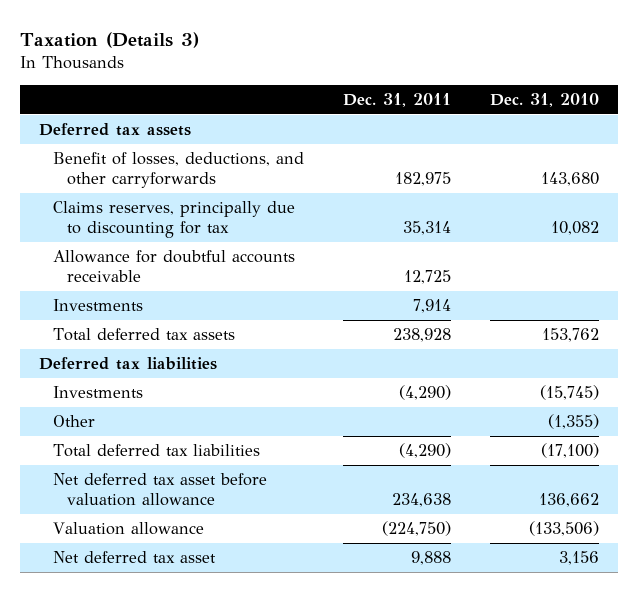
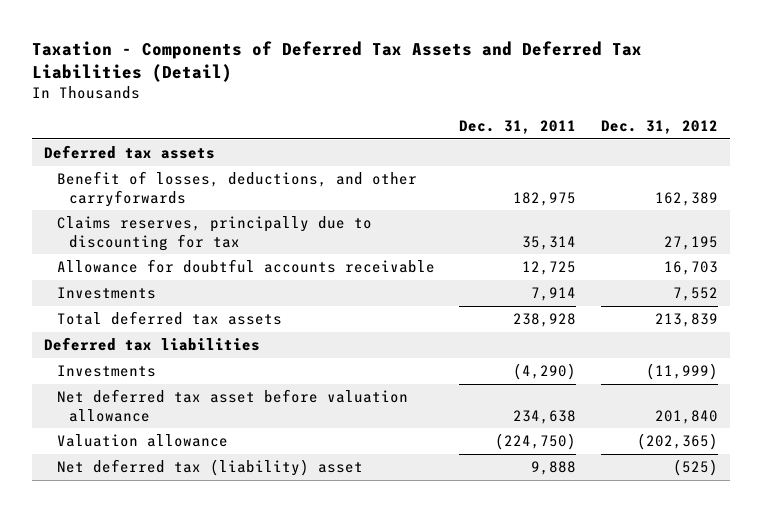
- Taxation (Details 3)
+ Taxation - Components of Deferred Tax Assets and Deferred Tax Liabilities (Detail)
- | Dec. 31, 2011 | Dec. 31, 2010
+ | Dec. 31, 2011 | Dec. 31, 2012
- Other | | (1,355)
- Total deferred tax liabilities | (4,290) | (17,100)
- Net deferred tax asset | 9,888 | 3,156
+ Net deferred tax (liability) asset | 9,888 | (525)

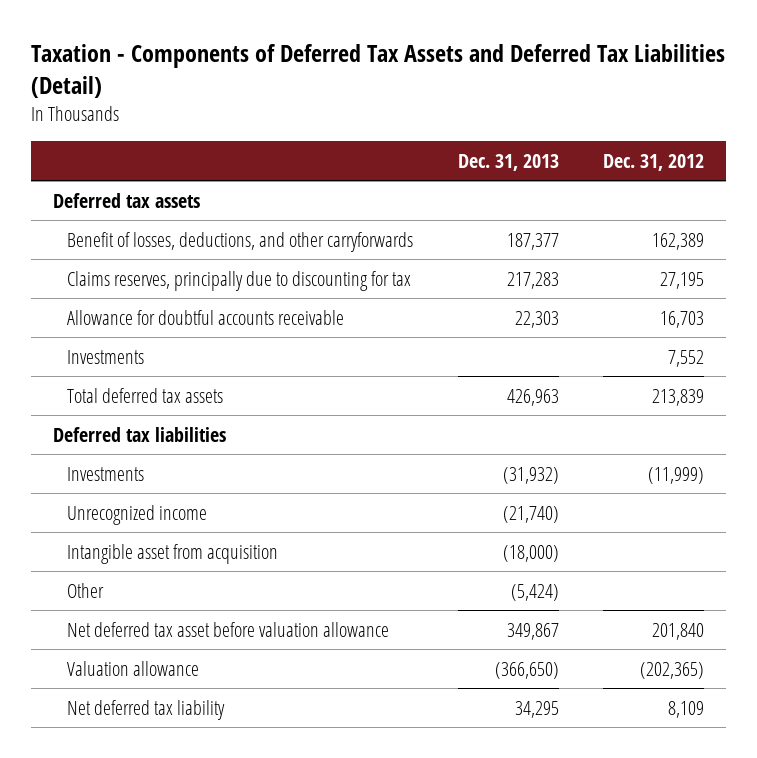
- | Dec. 31, 2011 | Dec. 31, 2012
+ | Dec. 31, 2013 | Dec. 31, 2012
+ Unrecognized income | (21,740) |
+ Intangible asset from acquisition | (18,000) |
+ Other | (5,424) |
- Net deferred tax (liability) asset | 9,888 | (525)
+ Net deferred tax liability | 34,295 | 8,109

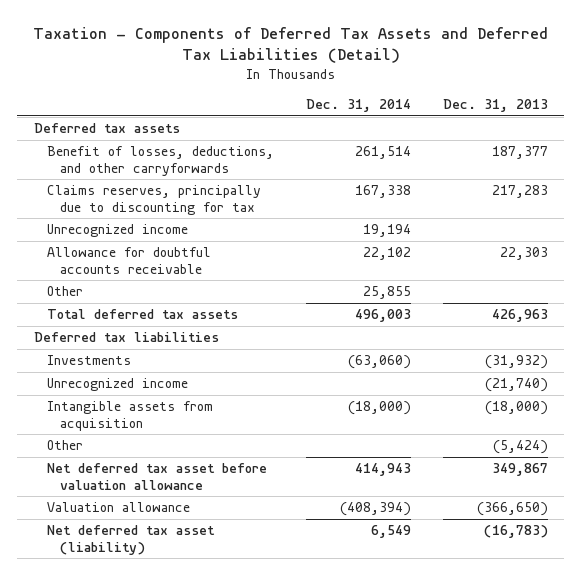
- | Dec. 31, 2013 | Dec. 31, 2012
+ | Dec. 31, 2014 | Dec. 31, 2013
+ Unrecognized income | 19,194 |
- Investments | | 7,552
+ Other | 25,855 |
- Intangible asset from acquisition | (18,000) |
+ Intangible assets from acquisition | (18,000) | (18,000)
- Net deferred tax liability | 34,295 | 8,109
+ Net deferred tax asset (liability) | 6,549 | (16,783)

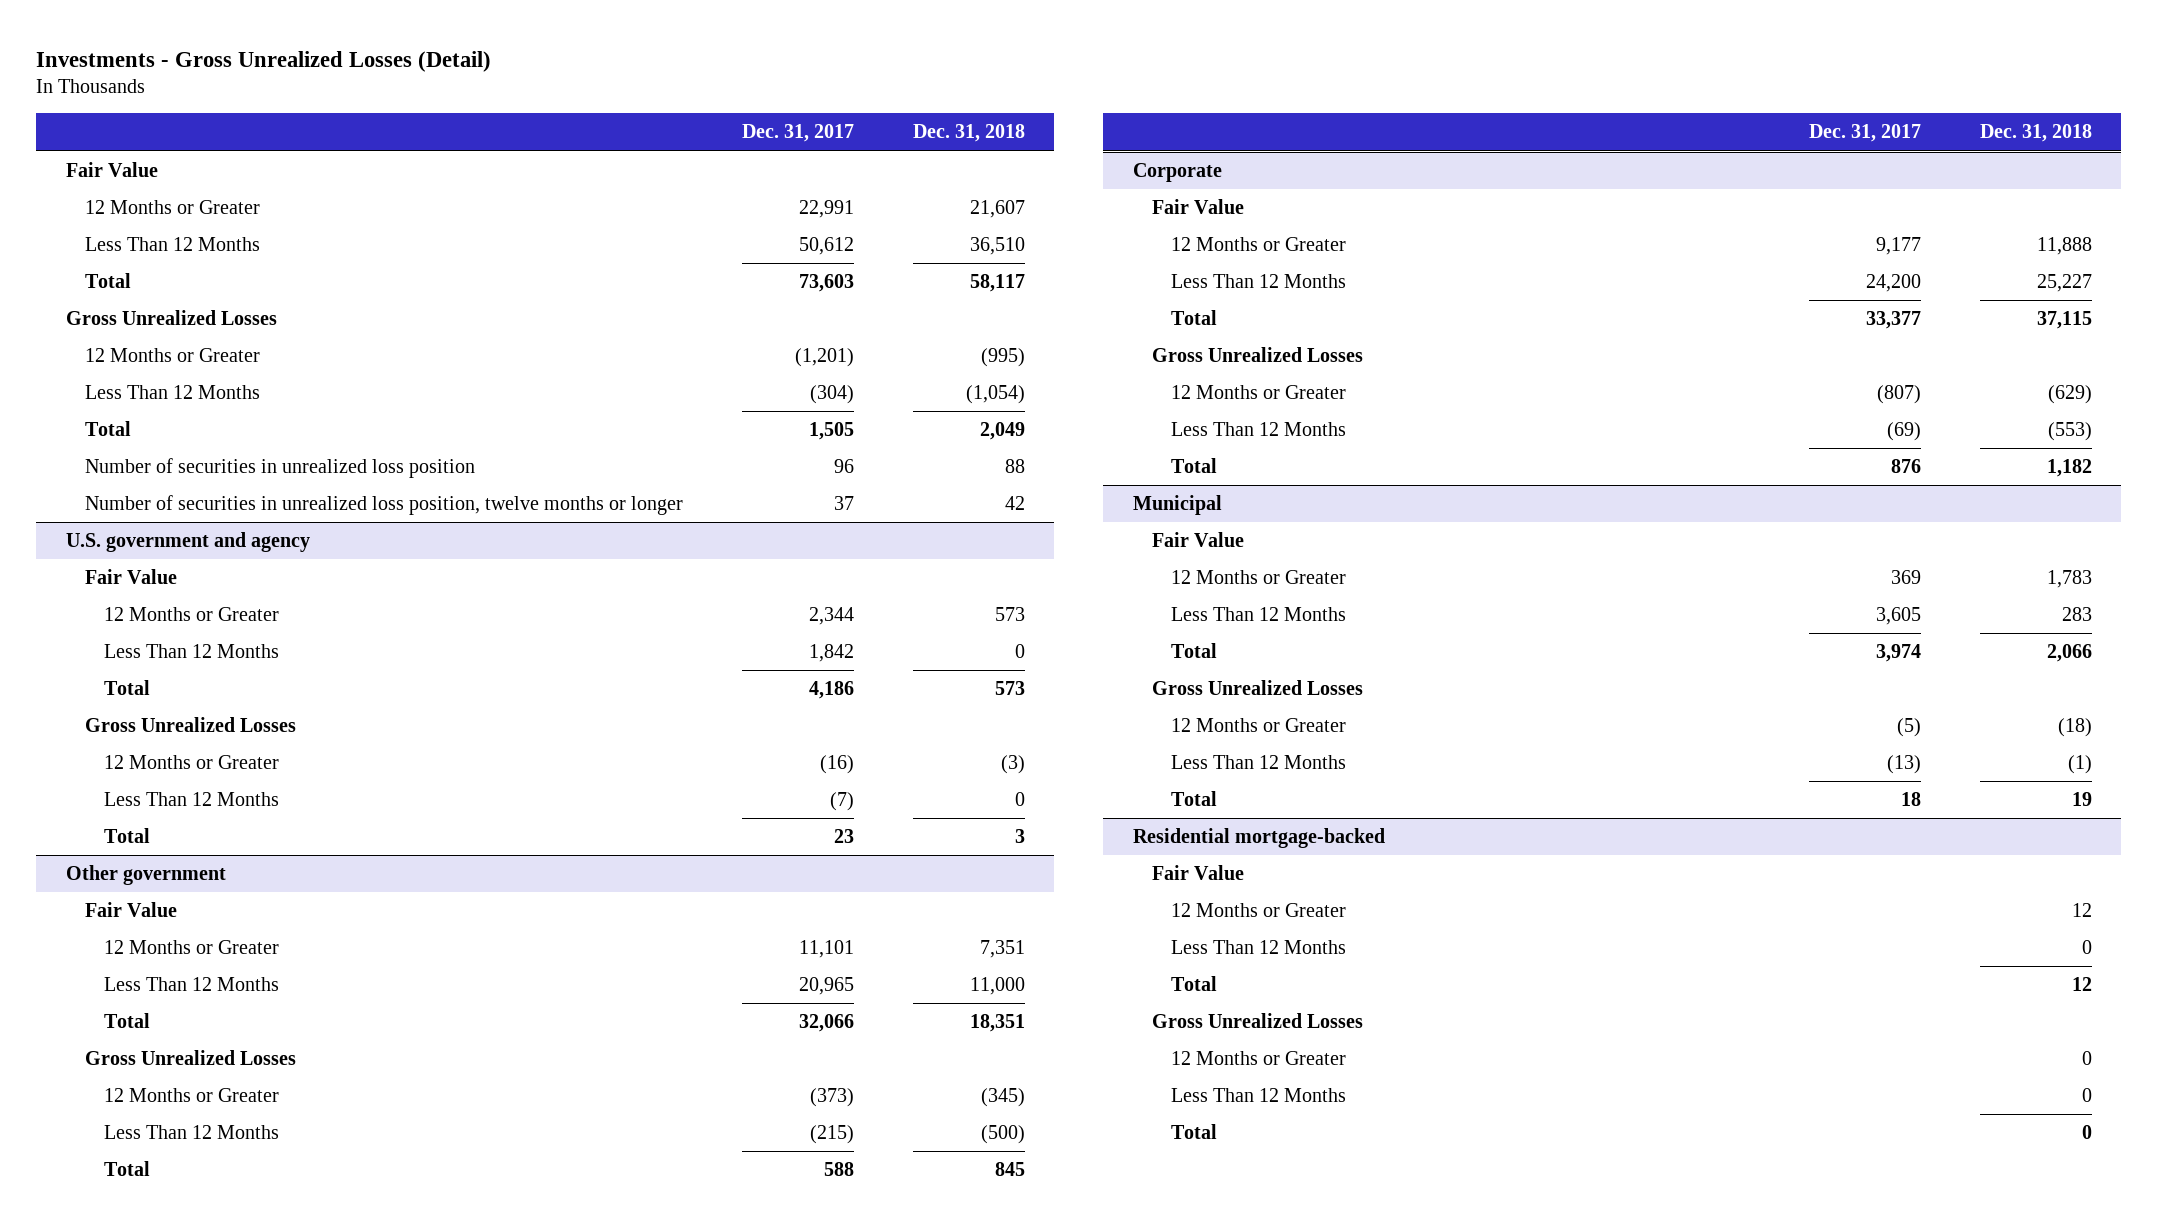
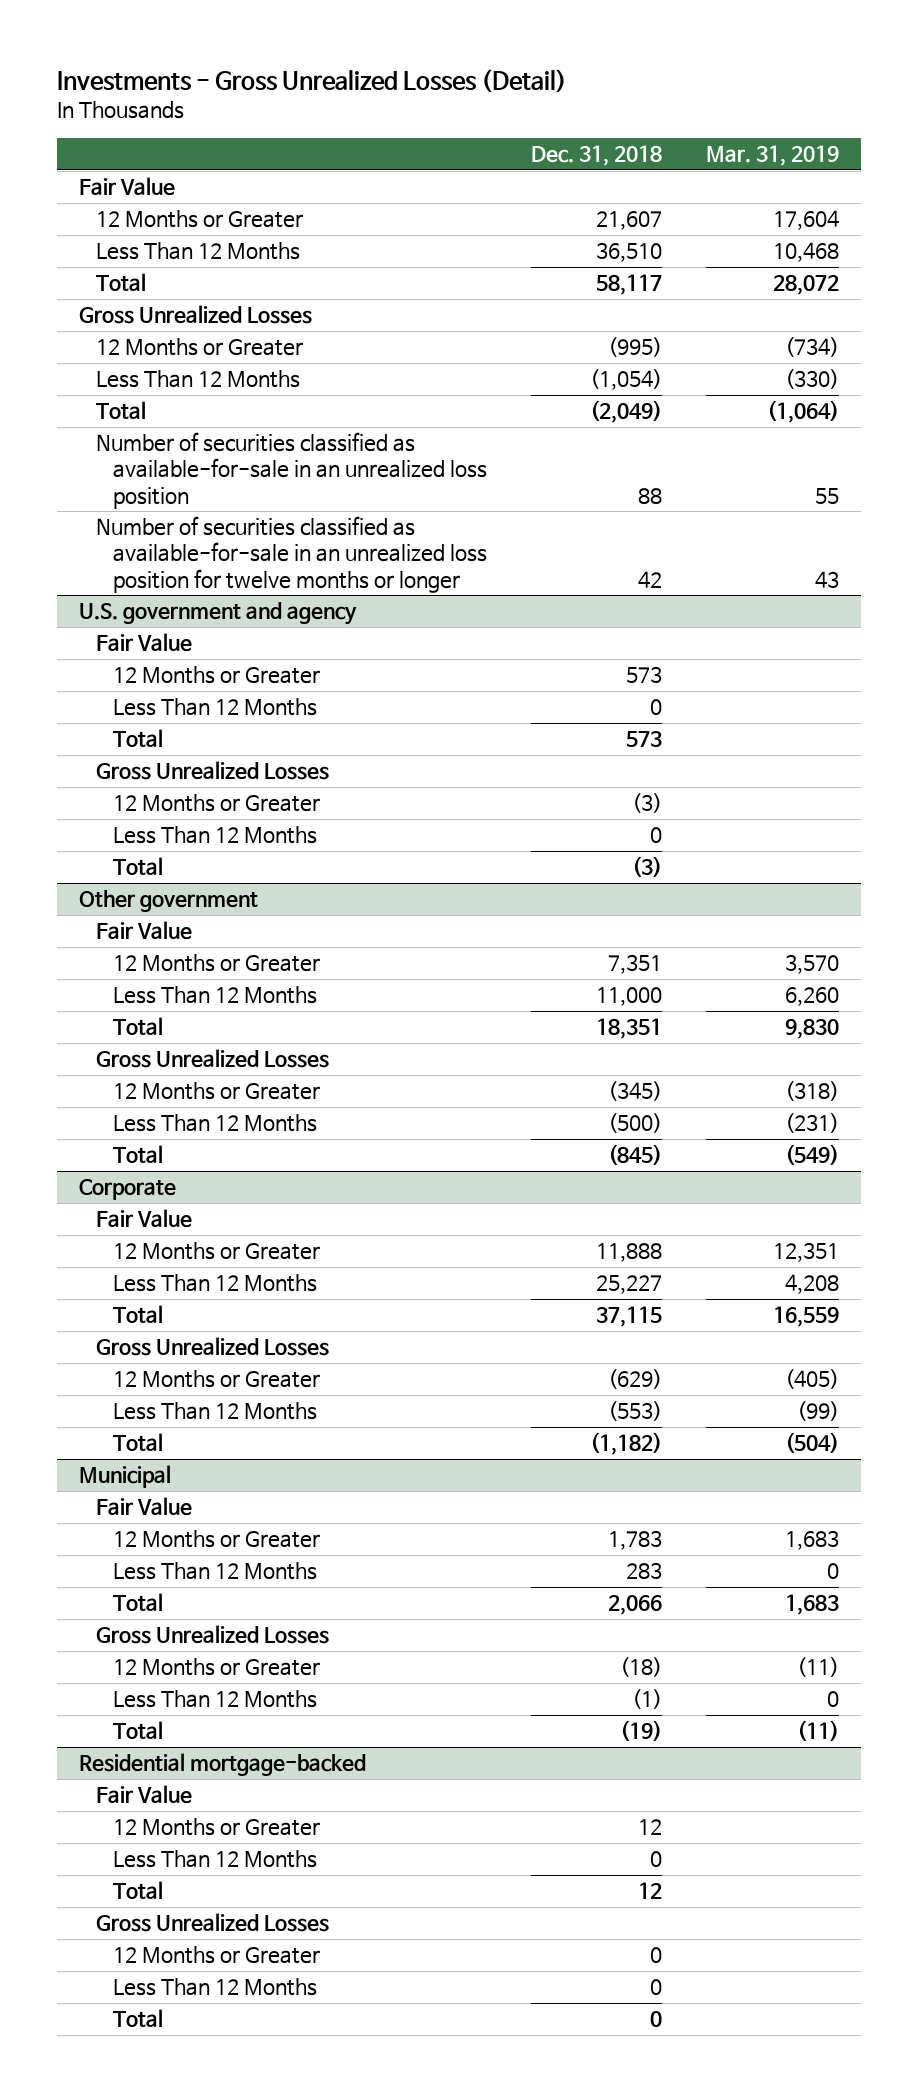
- | Dec. 31, 2017 | Dec. 31, 2018
+ | Dec. 31, 2018 | Mar. 31, 2019
- Total | 1,505 | 2,049
- Number of securities in unrealized loss position | 96 | 88
- Number of securities in unrealized loss position, twelve months or longer | 37 | 42
+ Total | (2,049) | (1,064)
+ Number of securities classified as available-for-sale in an unrealized loss position | 88 | 55
+ Number of securities classified as available-for-sale in an unrealized loss position for twelve months or longer | 42 | 43
@ U.S. government and agency
- Total | 23 | 3
+ Total | (3) |
@ Other government
- Total | 588 | 845
+ Total | (845) | (549)
@ Corporate
- Total | 876 | 1,182
+ Total | (1,182) | (504)
@ Municipal
- Total | 18 | 19
+ Total | (19) | (11)

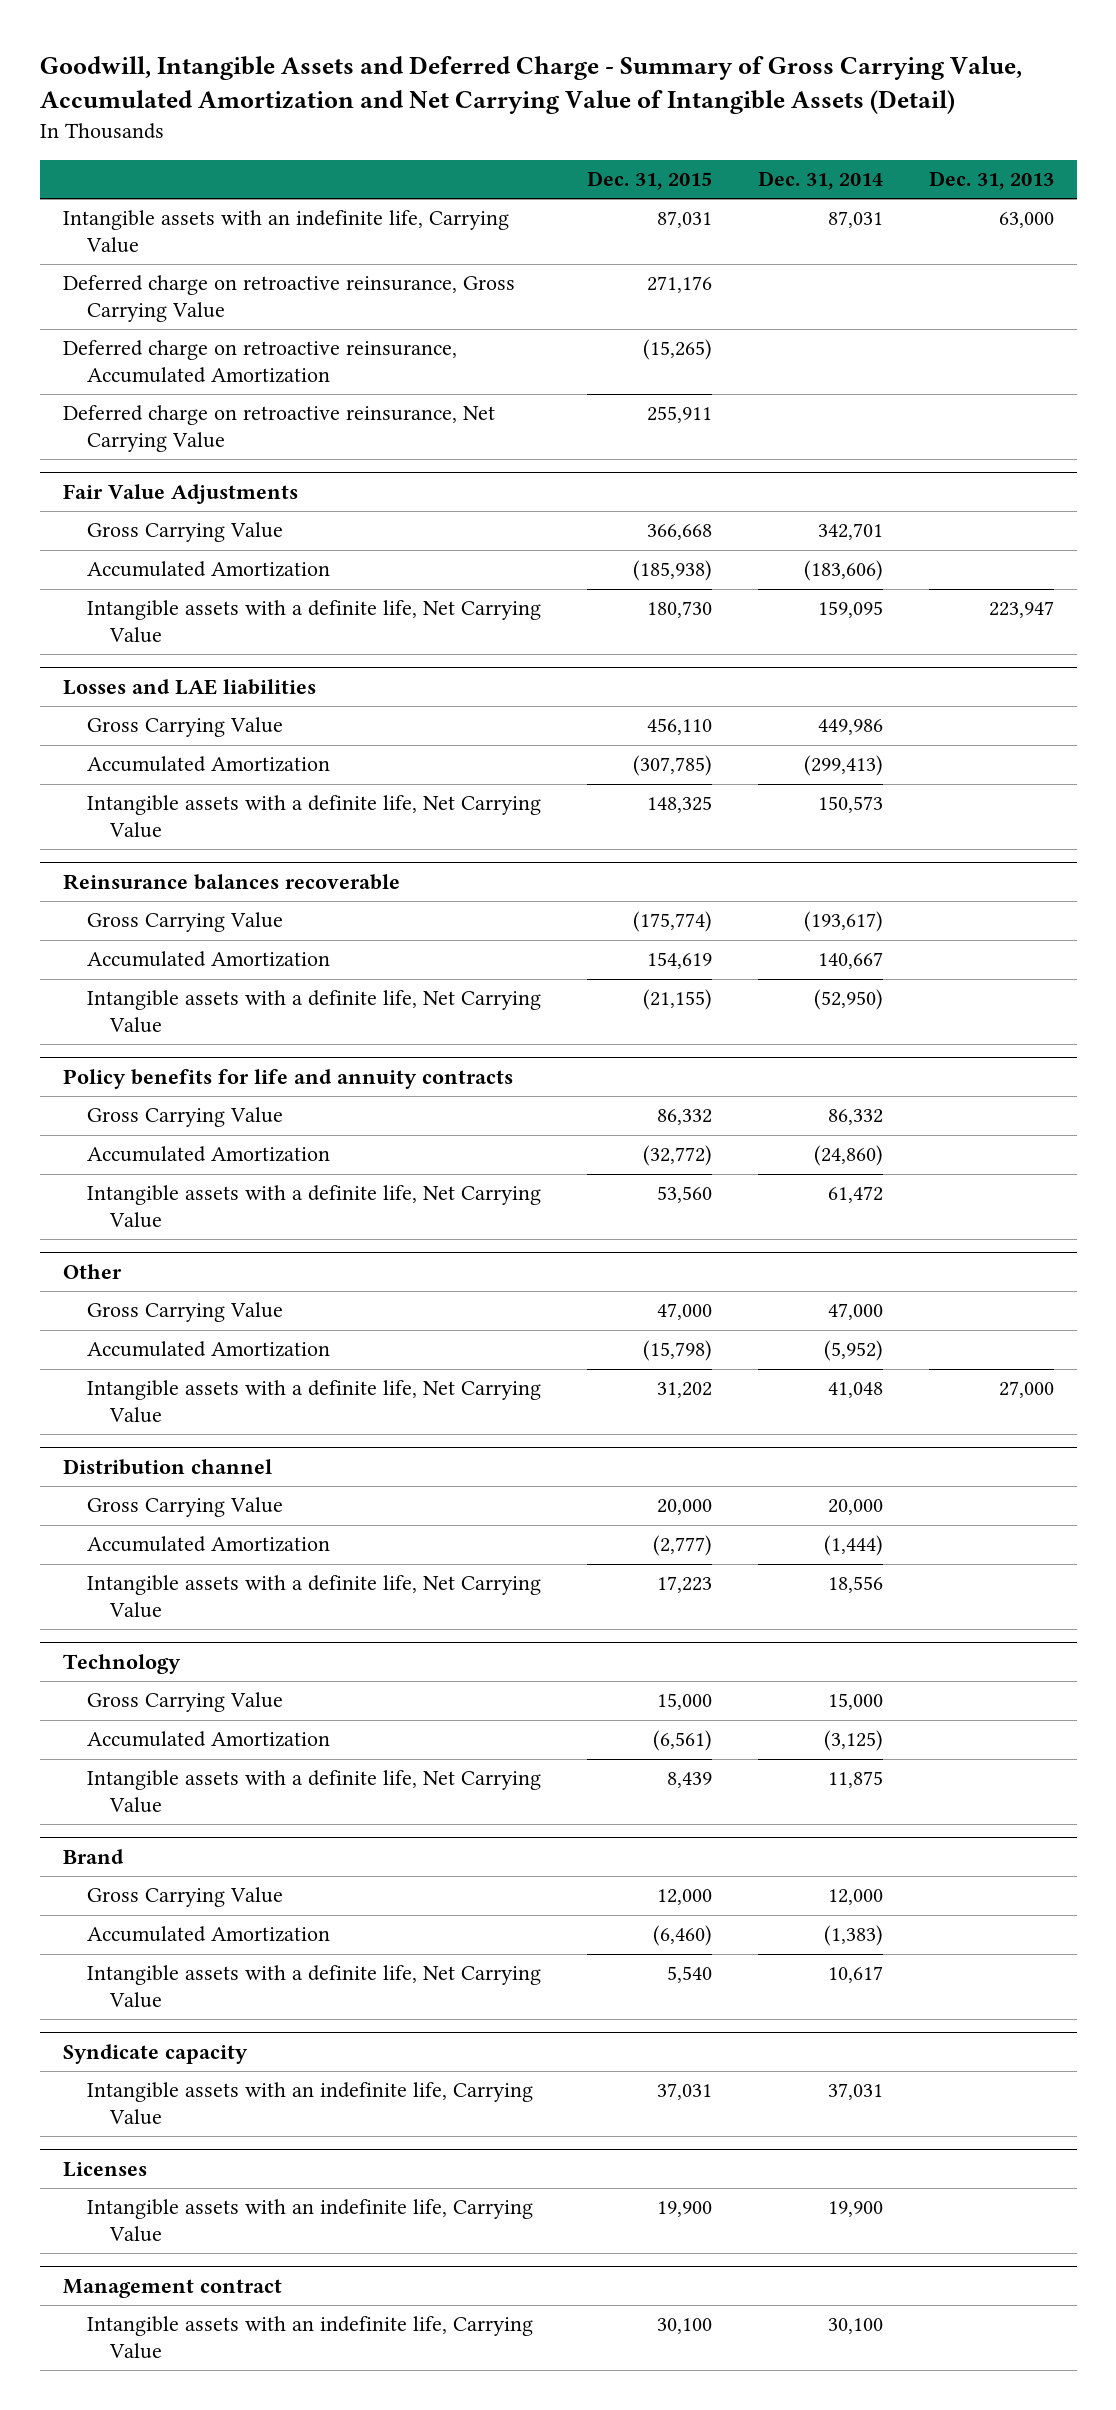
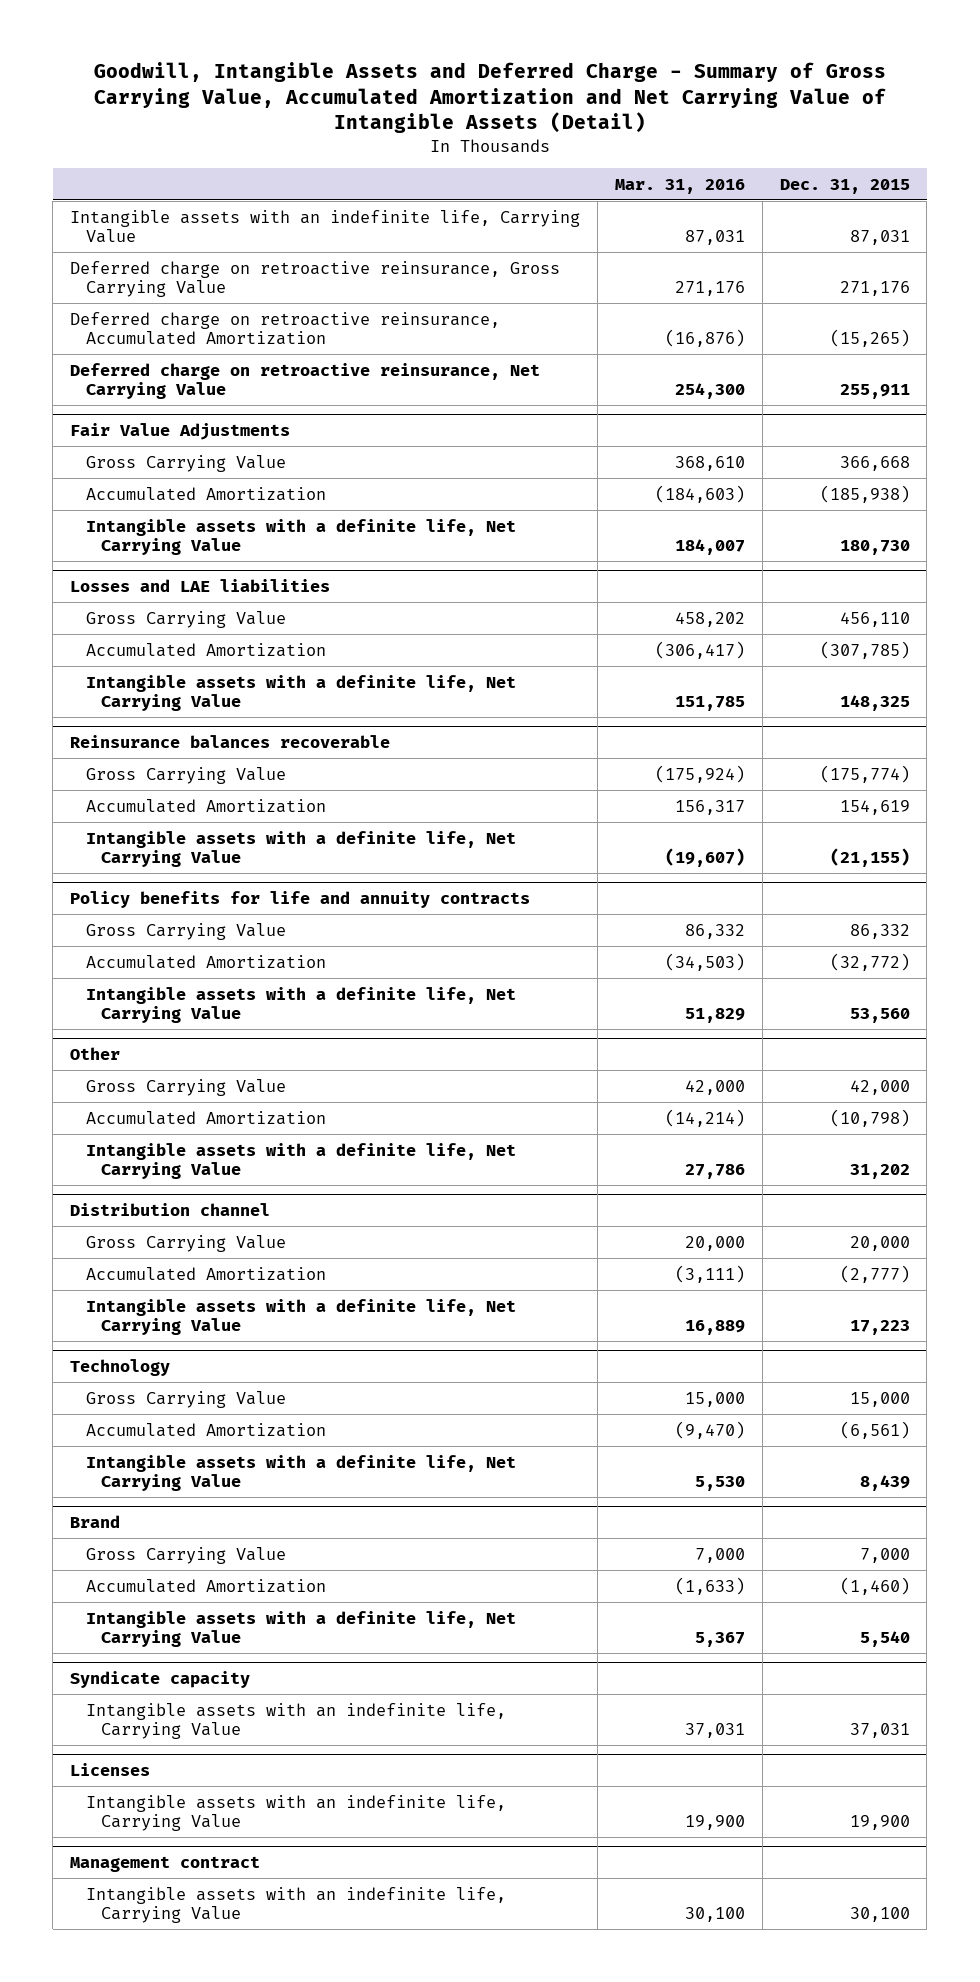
- | Dec. 31, 2015 | Dec. 31, 2014 | Dec. 31, 2013
+ | Mar. 31, 2016 | Dec. 31, 2015
@ Other
- Gross Carrying Value | 47,000 | 47,000 |
- Accumulated Amortization | (15,798) | (5,952) |
+ Gross Carrying Value | 42,000 | 42,000
+ Accumulated Amortization | (14,214) | (10,798)
@ Brand
- Gross Carrying Value | 12,000 | 12,000 |
- Accumulated Amortization | (6,460) | (1,383) |
+ Gross Carrying Value | 7,000 | 7,000
+ Accumulated Amortization | (1,633) | (1,460)

